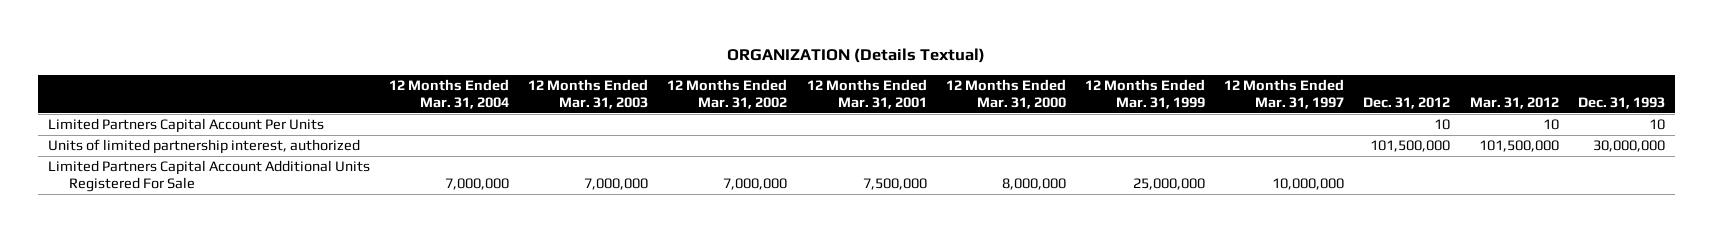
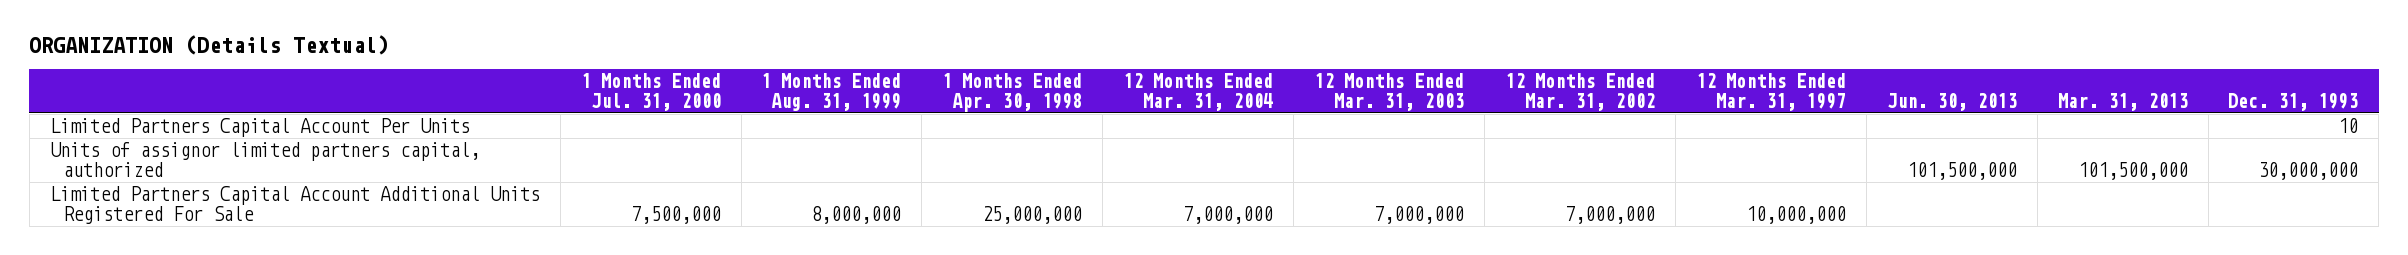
- | 12 Months Ended Mar. 31, 2004 | 12 Months Ended Mar. 31, 2003 | 12 Months Ended Mar. 31, 2002 | 12 Months Ended Mar. 31, 2001 | 12 Months Ended Mar. 31, 2000 | 12 Months Ended Mar. 31, 1999 | 12 Months Ended Mar. 31, 1997 | Dec. 31, 2012 | Mar. 31, 2012 | Dec. 31, 1993
+ | 1 Months Ended Jul. 31, 2000 | 1 Months Ended Aug. 31, 1999 | 1 Months Ended Apr. 30, 1998 | 12 Months Ended Mar. 31, 2004 | 12 Months Ended Mar. 31, 2003 | 12 Months Ended Mar. 31, 2002 | 12 Months Ended Mar. 31, 1997 | Jun. 30, 2013 | Mar. 31, 2013 | Dec. 31, 1993
- Units of limited partnership interest, authorized | | | | | | | | 101,500,000 | 101,500,000 | 30,000,000
+ Units of assignor limited partners capital, authorized | | | | | | | | 101,500,000 | 101,500,000 | 30,000,000

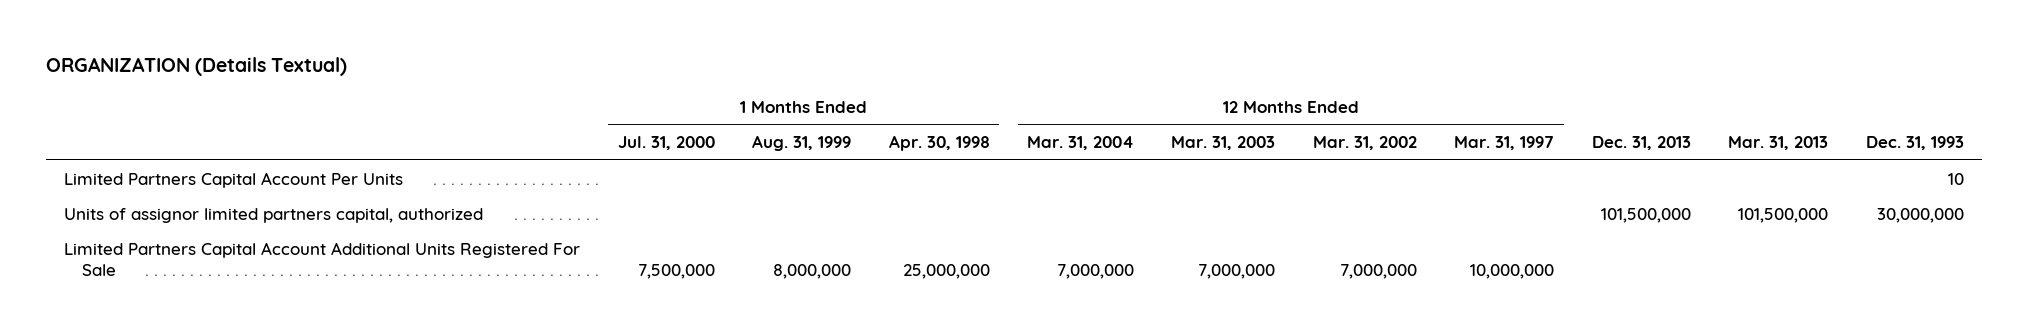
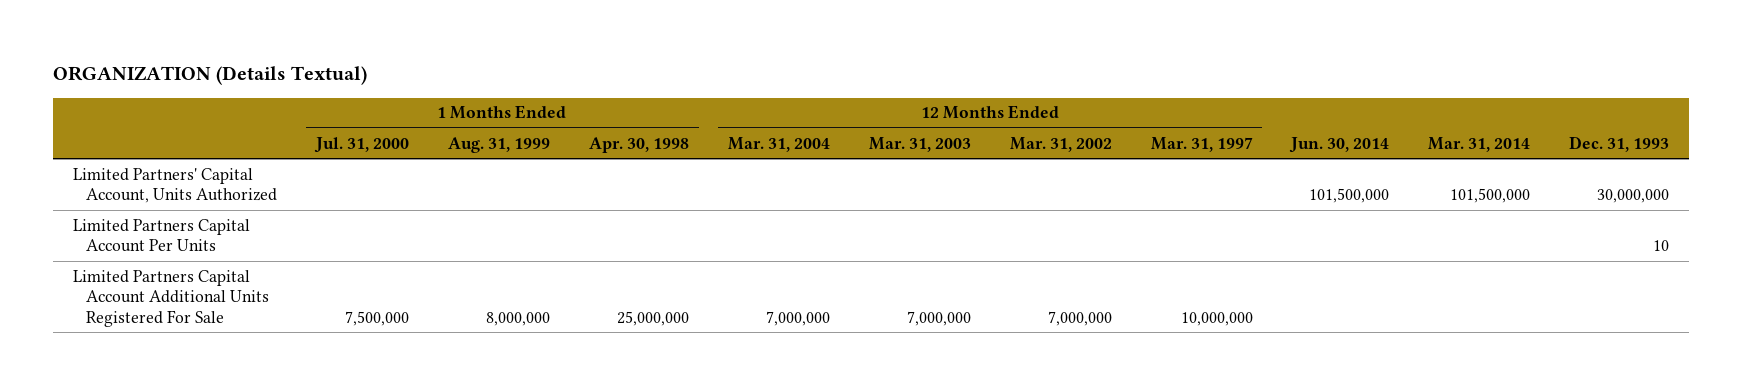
- | 1 Months Ended Jul. 31, 2000 | 1 Months Ended Aug. 31, 1999 | 1 Months Ended Apr. 30, 1998 | 12 Months Ended Mar. 31, 2004 | 12 Months Ended Mar. 31, 2003 | 12 Months Ended Mar. 31, 2002 | 12 Months Ended Mar. 31, 1997 | Dec. 31, 2013 | Mar. 31, 2013 | Dec. 31, 1993
+ | 1 Months Ended Jul. 31, 2000 | 1 Months Ended Aug. 31, 1999 | 1 Months Ended Apr. 30, 1998 | 12 Months Ended Mar. 31, 2004 | 12 Months Ended Mar. 31, 2003 | 12 Months Ended Mar. 31, 2002 | 12 Months Ended Mar. 31, 1997 | Jun. 30, 2014 | Mar. 31, 2014 | Dec. 31, 1993
+ Limited Partners' Capital Account, Units Authorized | | | | | | | | 101,500,000 | 101,500,000 | 30,000,000
- Units of assignor limited partners capital, authorized | | | | | | | | 101,500,000 | 101,500,000 | 30,000,000

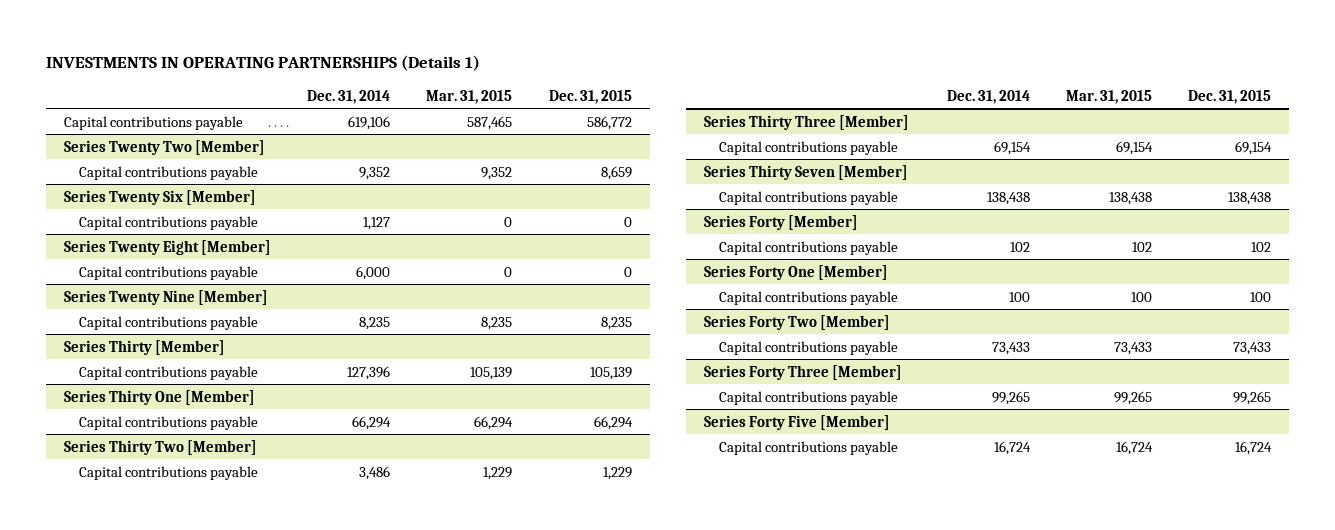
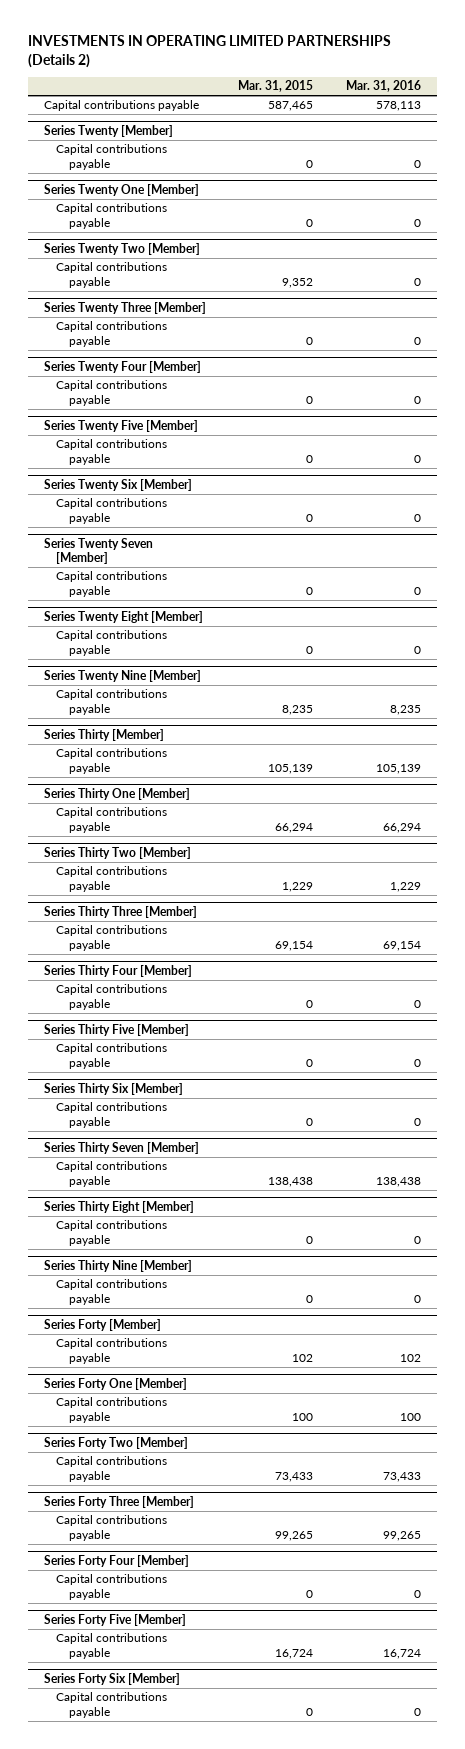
- INVESTMENTS IN OPERATING PARTNERSHIPS (Details 1)
+ INVESTMENTS IN OPERATING LIMITED PARTNERSHIPS (Details 2)
- | Dec. 31, 2014 | Mar. 31, 2015 | Dec. 31, 2015
+ | Mar. 31, 2015 | Mar. 31, 2016
+ Series Twenty [Member]
+ Capital contributions payable | 0 | 0
+ Series Twenty One [Member]
+ Capital contributions payable | 0 | 0
+ Series Twenty Three [Member]
+ Capital contributions payable | 0 | 0
+ Series Twenty Four [Member]
+ Capital contributions payable | 0 | 0
+ Series Twenty Five [Member]
+ Capital contributions payable | 0 | 0
+ Series Twenty Seven [Member]
+ Capital contributions payable | 0 | 0
+ Series Thirty Four [Member]
+ Capital contributions payable | 0 | 0
+ Series Thirty Five [Member]
+ Capital contributions payable | 0 | 0
+ Series Thirty Six [Member]
+ Capital contributions payable | 0 | 0
+ Series Thirty Eight [Member]
+ Capital contributions payable | 0 | 0
+ Series Thirty Nine [Member]
+ Capital contributions payable | 0 | 0
+ Series Forty Four [Member]
+ Capital contributions payable | 0 | 0
+ Series Forty Six [Member]
+ Capital contributions payable | 0 | 0

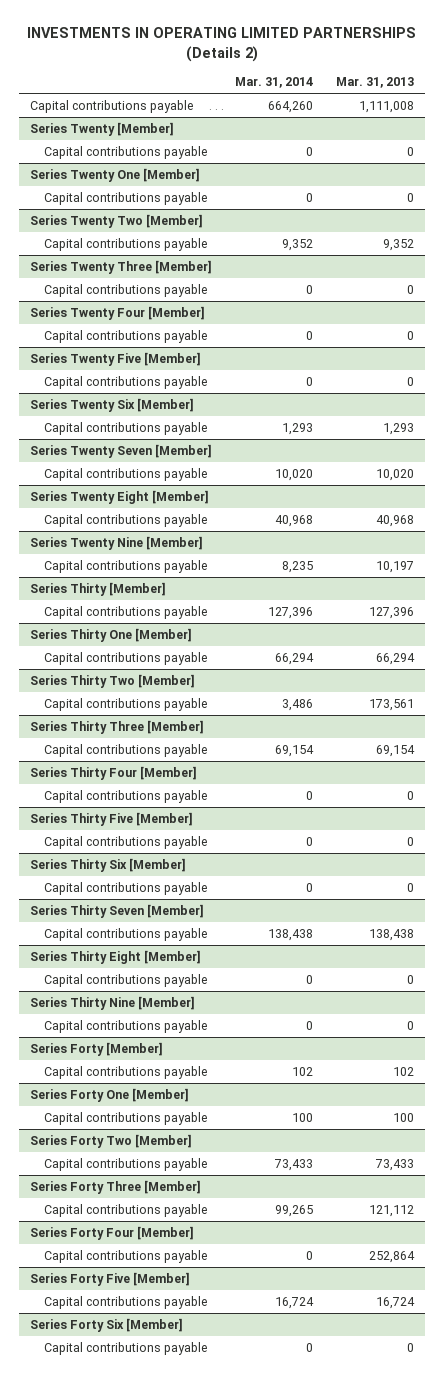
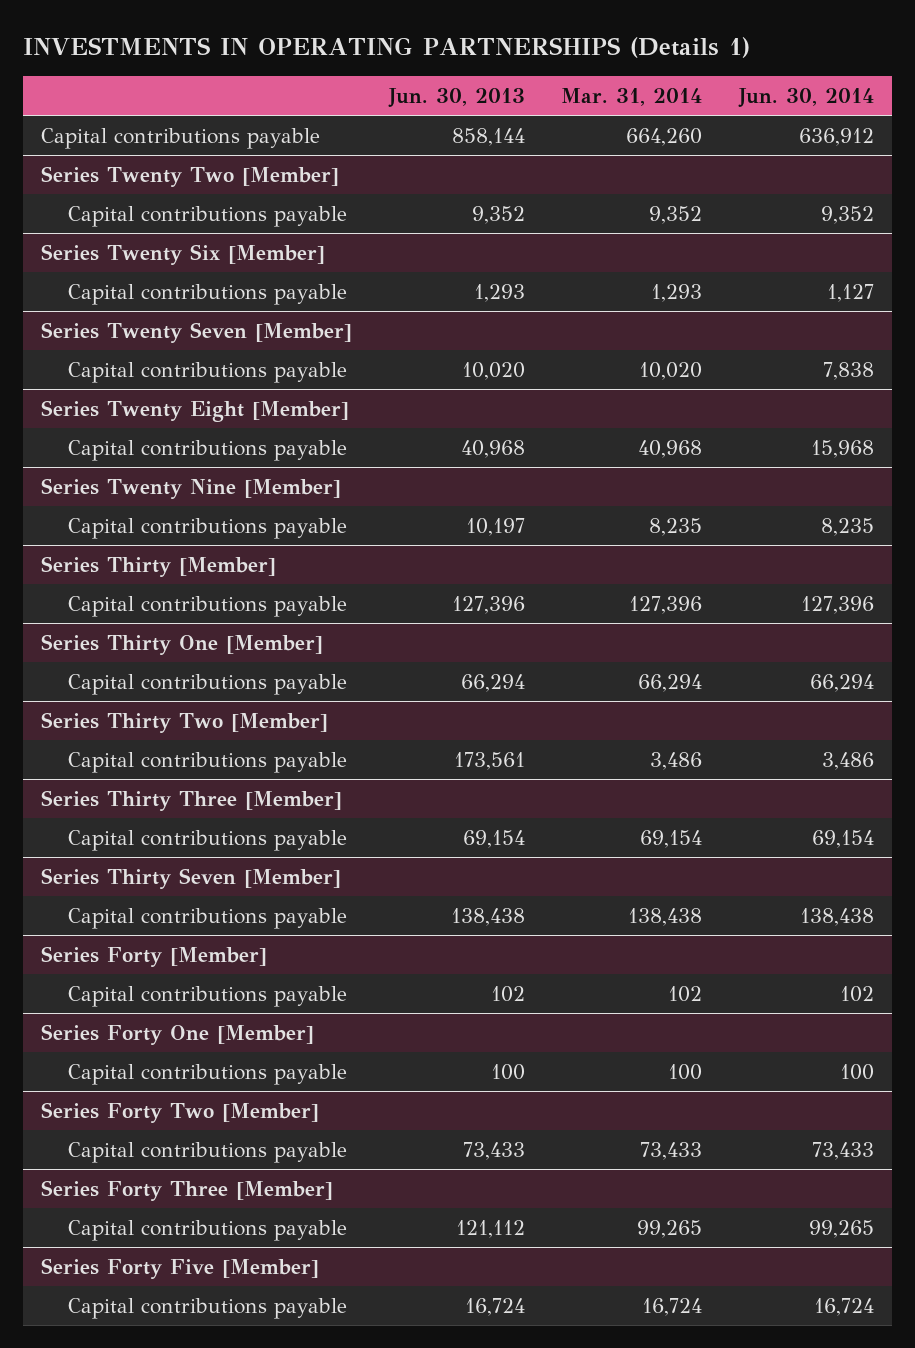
- INVESTMENTS IN OPERATING LIMITED PARTNERSHIPS (Details 2)
+ INVESTMENTS IN OPERATING PARTNERSHIPS (Details 1)
- | Mar. 31, 2014 | Mar. 31, 2013
+ | Jun. 30, 2013 | Mar. 31, 2014 | Jun. 30, 2014
- Series Twenty [Member]
- Capital contributions payable | 0 | 0
- Series Twenty One [Member]
- Capital contributions payable | 0 | 0
- Series Twenty Three [Member]
- Capital contributions payable | 0 | 0
- Series Twenty Four [Member]
- Capital contributions payable | 0 | 0
- Series Twenty Five [Member]
- Capital contributions payable | 0 | 0
- Series Thirty Four [Member]
- Capital contributions payable | 0 | 0
- Series Thirty Five [Member]
- Capital contributions payable | 0 | 0
- Series Thirty Six [Member]
- Capital contributions payable | 0 | 0
- Series Thirty Eight [Member]
- Capital contributions payable | 0 | 0
- Series Thirty Nine [Member]
- Capital contributions payable | 0 | 0
- Series Forty Four [Member]
- Capital contributions payable | 0 | 252,864
- Series Forty Six [Member]
- Capital contributions payable | 0 | 0

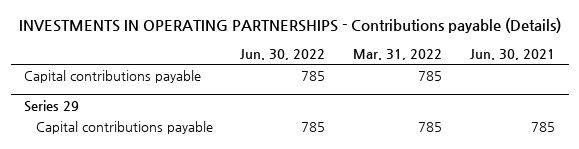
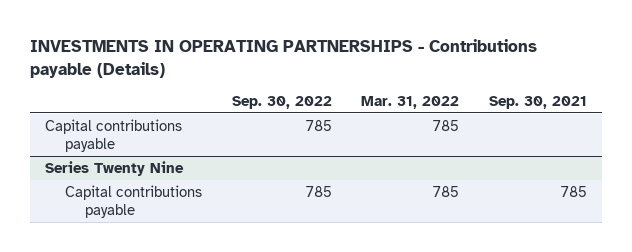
- | Jun. 30, 2022 | Mar. 31, 2022 | Jun. 30, 2021
+ | Sep. 30, 2022 | Mar. 31, 2022 | Sep. 30, 2021
- Series 29
+ Series Twenty Nine

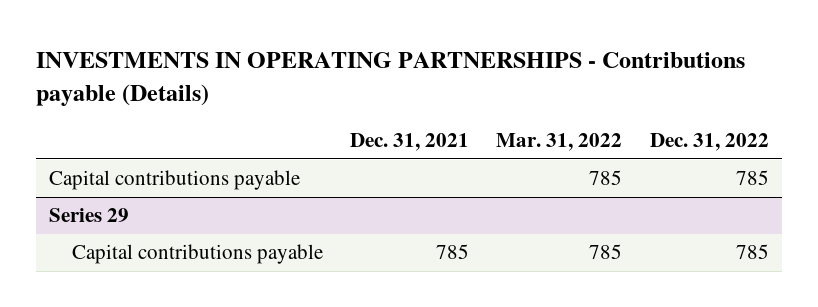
- | Sep. 30, 2022 | Mar. 31, 2022 | Sep. 30, 2021
+ | Dec. 31, 2021 | Mar. 31, 2022 | Dec. 31, 2022
- Series Twenty Nine
+ Series 29

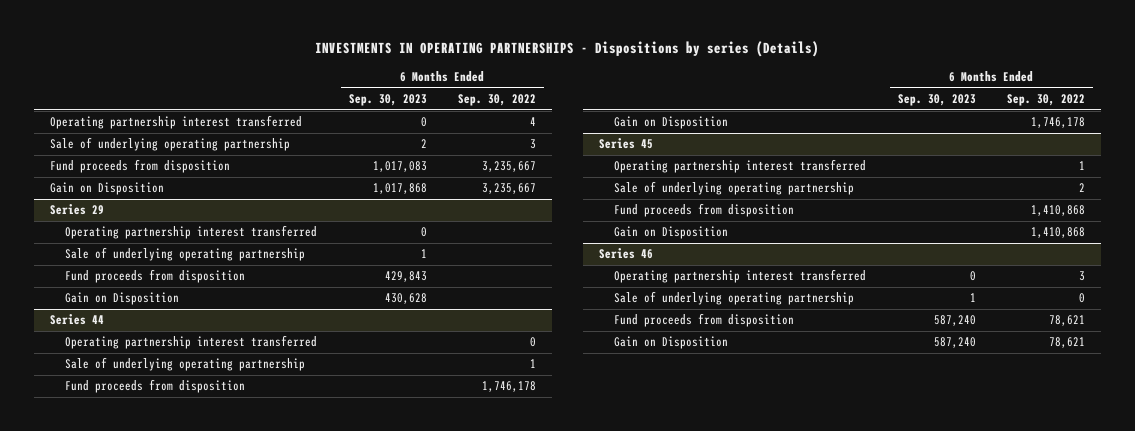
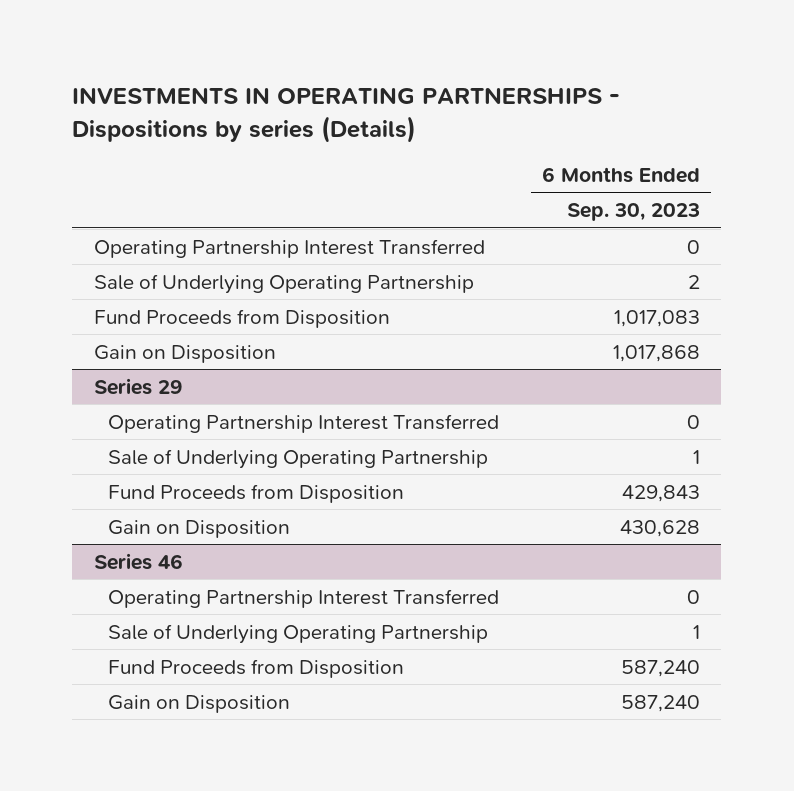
- | 6 Months Ended Sep. 30, 2023 | 6 Months Ended Sep. 30, 2022
+ | 6 Months Ended Sep. 30, 2023
- Operating partnership interest transferred | 0 | 4
- Sale of underlying operating partnership | 2 | 3
- Fund proceeds from disposition | 1,017,083 | 3,235,667
+ Operating Partnership Interest Transferred | 0
+ Sale of Underlying Operating Partnership | 2
+ Fund Proceeds from Disposition | 1,017,083
@ Series 29
- Operating partnership interest transferred | 0 |
- Sale of underlying operating partnership | 1 |
- Fund proceeds from disposition | 429,843 |
+ Operating Partnership Interest Transferred | 0
+ Sale of Underlying Operating Partnership | 1
+ Fund Proceeds from Disposition | 429,843
- Series 44
- Operating partnership interest transferred | | 0
- Sale of underlying operating partnership | | 1
- Fund proceeds from disposition | | 1,746,178
- Gain on Disposition | | 1,746,178
- Series 45
- Operating partnership interest transferred | | 1
- Sale of underlying operating partnership | | 2
- Fund proceeds from disposition | | 1,410,868
- Gain on Disposition | | 1,410,868
@ Series 46
- Operating partnership interest transferred | 0 | 3
- Sale of underlying operating partnership | 1 | 0
- Fund proceeds from disposition | 587,240 | 78,621
+ Operating Partnership Interest Transferred | 0
+ Sale of Underlying Operating Partnership | 1
+ Fund Proceeds from Disposition | 587,240

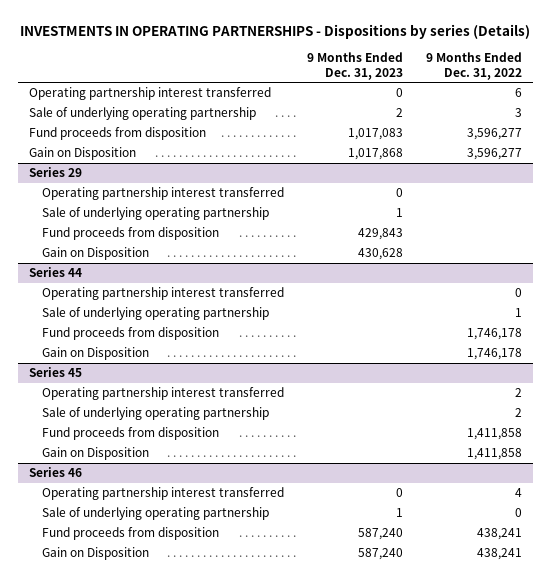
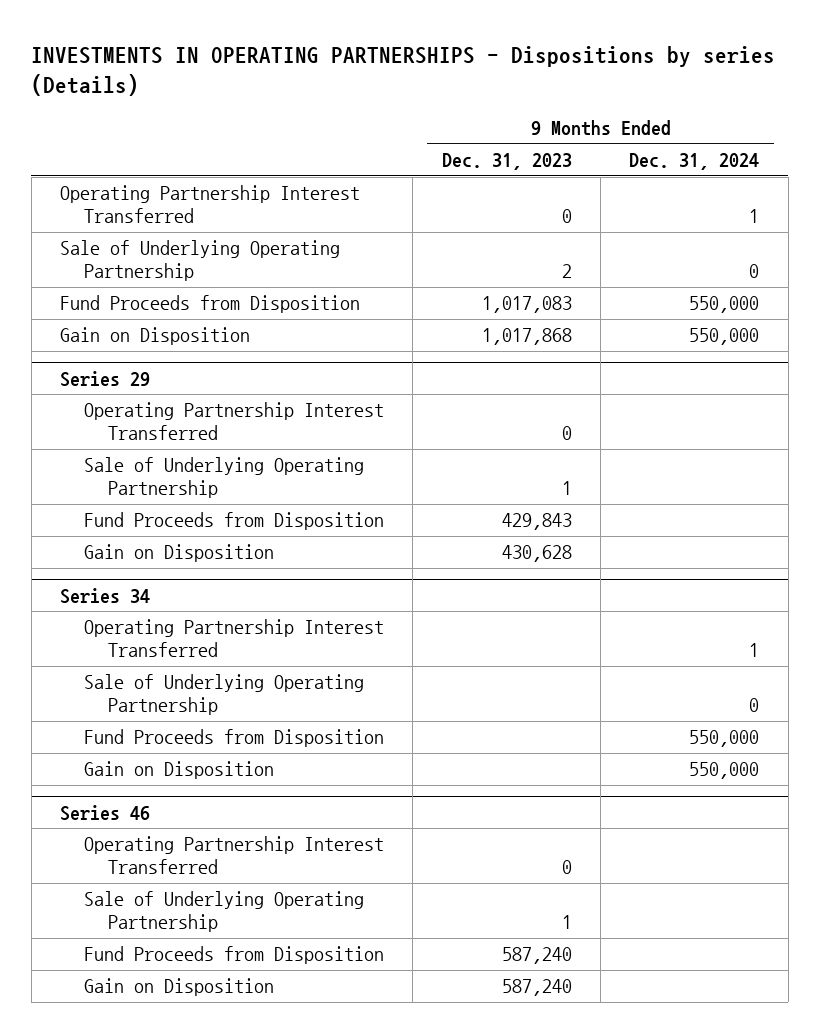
- | 9 Months Ended Dec. 31, 2023 | 9 Months Ended Dec. 31, 2022
+ | 9 Months Ended Dec. 31, 2023 | 9 Months Ended Dec. 31, 2024
- Operating partnership interest transferred | 0 | 6
- Sale of underlying operating partnership | 2 | 3
- Fund proceeds from disposition | 1,017,083 | 3,596,277
+ Operating Partnership Interest Transferred | 0 | 1
+ Sale of Underlying Operating Partnership | 2 | 0
+ Fund Proceeds from Disposition | 1,017,083 | 550,000
@ Series 29
- Operating partnership interest transferred | 0 |
- Sale of underlying operating partnership | 1 |
- Fund proceeds from disposition | 429,843 |
+ Operating Partnership Interest Transferred | 0 |
+ Sale of Underlying Operating Partnership | 1 |
+ Fund Proceeds from Disposition | 429,843 |
- Series 44
- Operating partnership interest transferred | | 0
- Sale of underlying operating partnership | | 1
- Fund proceeds from disposition | | 1,746,178
- Gain on Disposition | | 1,746,178
- Series 45
- Operating partnership interest transferred | | 2
- Sale of underlying operating partnership | | 2
- Fund proceeds from disposition | | 1,411,858
+ Series 34
+ Operating Partnership Interest Transferred | | 1
+ Sale of Underlying Operating Partnership | | 0
+ Fund Proceeds from Disposition | | 550,000
@ Series 46
- Operating partnership interest transferred | 0 | 4
- Sale of underlying operating partnership | 1 | 0
- Fund proceeds from disposition | 587,240 | 438,241
+ Operating Partnership Interest Transferred | 0 |
+ Sale of Underlying Operating Partnership | 1 |
+ Fund Proceeds from Disposition | 587,240 |

